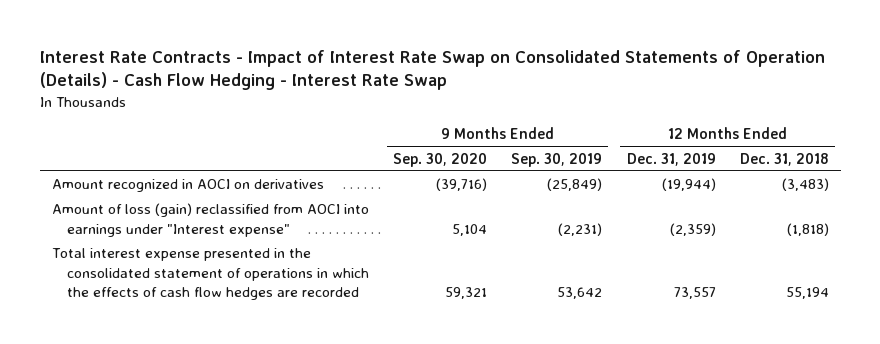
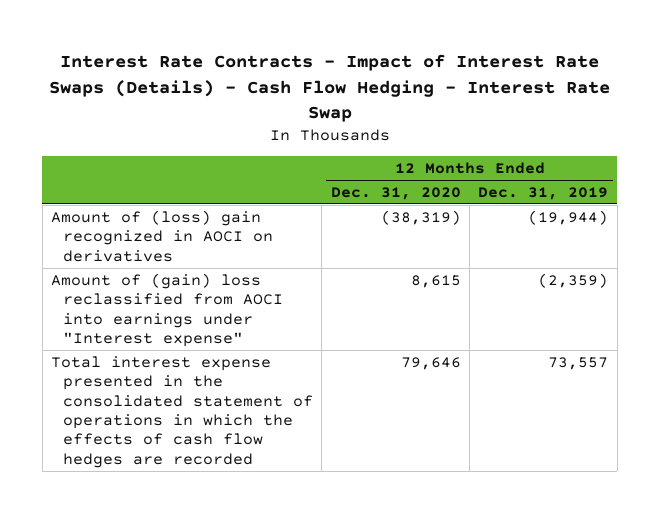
- Interest Rate Contracts - Impact of Interest Rate Swap on Consolidated Statements of Operation (Details) - Cash Flow Hedging - Interest Rate Swap
+ Interest Rate Contracts - Impact of Interest Rate Swaps (Details) - Cash Flow Hedging - Interest Rate Swap
- | 9 Months Ended Sep. 30, 2020 | 9 Months Ended Sep. 30, 2019 | 12 Months Ended Dec. 31, 2019 | 12 Months Ended Dec. 31, 2018
+ | 12 Months Ended Dec. 31, 2020 | 12 Months Ended Dec. 31, 2019
- Amount recognized in AOCI on derivatives | (39,716) | (25,849) | (19,944) | (3,483)
- Amount of loss (gain) reclassified from AOCI into earnings under "Interest expense" | 5,104 | (2,231) | (2,359) | (1,818)
+ Amount of (loss) gain recognized in AOCI on derivatives | (38,319) | (19,944)
+ Amount of (gain) loss reclassified from AOCI into earnings under "Interest expense" | 8,615 | (2,359)

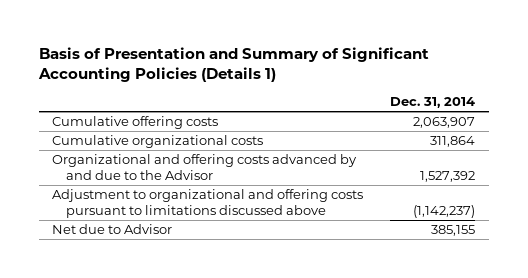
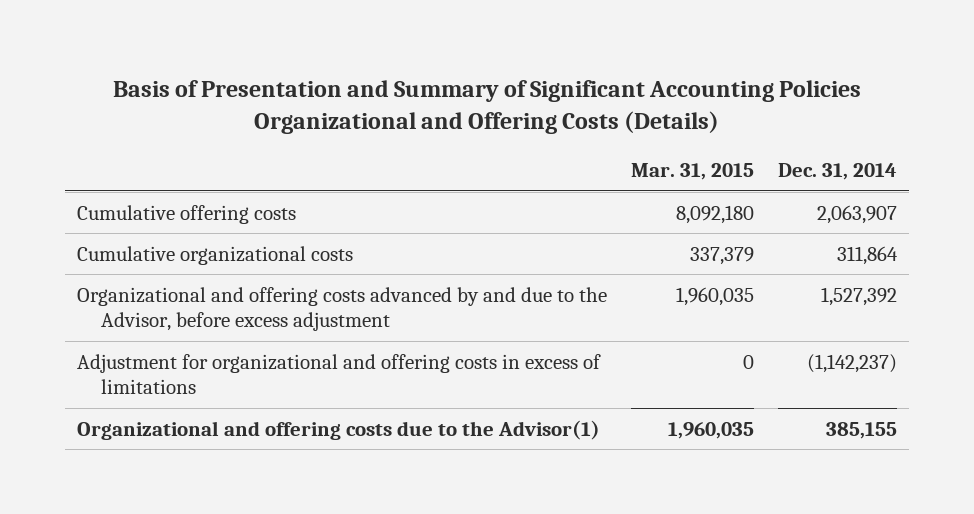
- Basis of Presentation and Summary of Significant Accounting Policies (Details 1)
+ Basis of Presentation and Summary of Significant Accounting Policies Organizational and Offering Costs (Details)
- | Dec. 31, 2014
+ | Mar. 31, 2015 | Dec. 31, 2014
- Organizational and offering costs advanced by and due to the Advisor | 1,527,392
- Adjustment to organizational and offering costs pursuant to limitations discussed above | (1,142,237)
- Net due to Advisor | 385,155
+ Organizational and offering costs advanced by and due to the Advisor, before excess adjustment | 1,960,035 | 1,527,392
+ Adjustment for organizational and offering costs in excess of limitations | 0 | (1,142,237)
+ Organizational and offering costs due to the Advisor(1) | 1,960,035 | 385,155

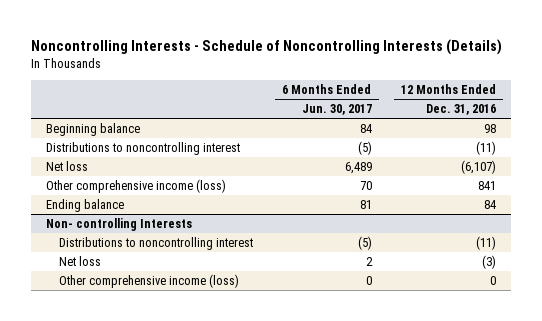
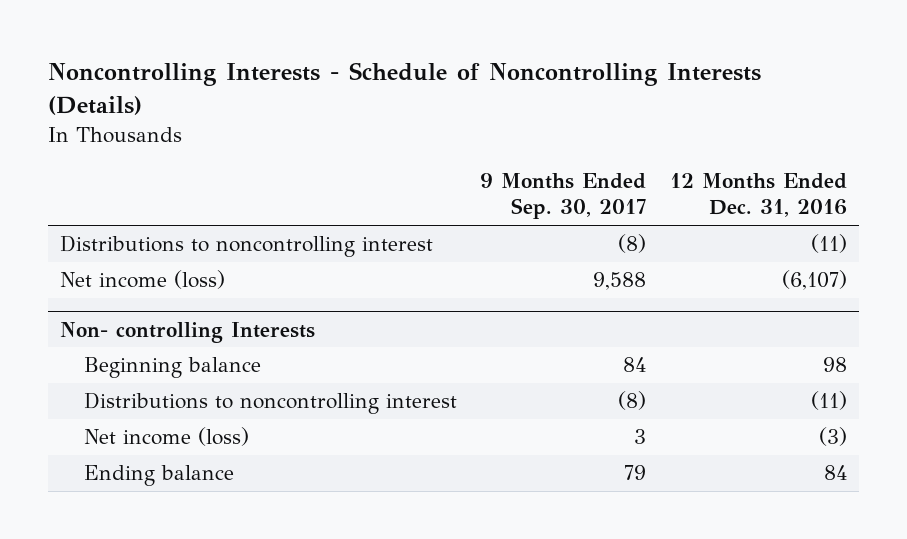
- | 6 Months Ended Jun. 30, 2017 | 12 Months Ended Dec. 31, 2016
+ | 9 Months Ended Sep. 30, 2017 | 12 Months Ended Dec. 31, 2016
- Beginning balance | 84 | 98
- Net loss | 6,489 | (6,107)
- Other comprehensive income (loss) | 70 | 841
- Ending balance | 81 | 84
+ Net income (loss) | 9,588 | (6,107)
@ Non- controlling Interests
+ Beginning balance | 84 | 98
- Net loss | 2 | (3)
- Other comprehensive income (loss) | 0 | 0
+ Net income (loss) | 3 | (3)
+ Ending balance | 79 | 84

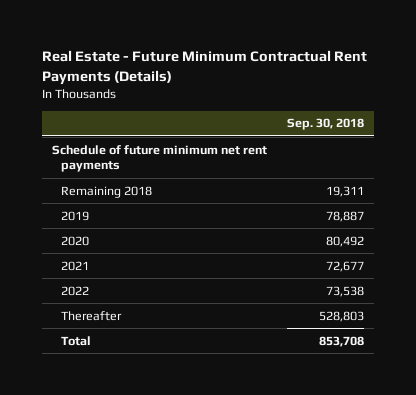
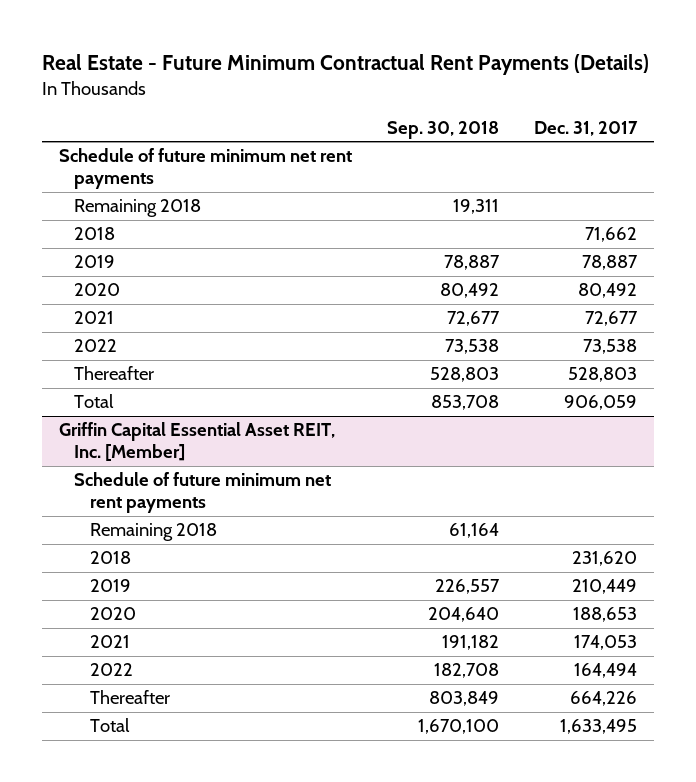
- | Sep. 30, 2018
+ | Sep. 30, 2018 | Dec. 31, 2017
+ 2018 | | 71,662
+ Griffin Capital Essential Asset REIT, Inc. [Member]
+ Schedule of future minimum net rent payments
+ Remaining 2018 | 61,164 |
+ 2018 | | 231,620
+ 2019 | 226,557 | 210,449
+ 2020 | 204,640 | 188,653
+ 2021 | 191,182 | 174,053
+ 2022 | 182,708 | 164,494
+ Thereafter | 803,849 | 664,226
+ Total | 1,670,100 | 1,633,495

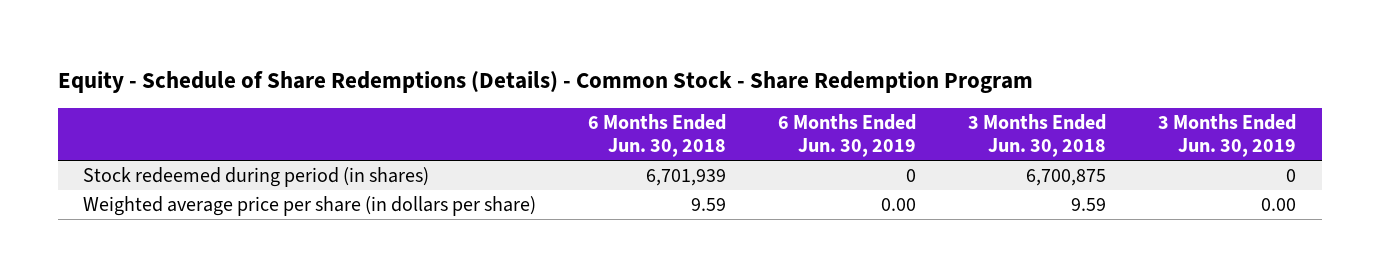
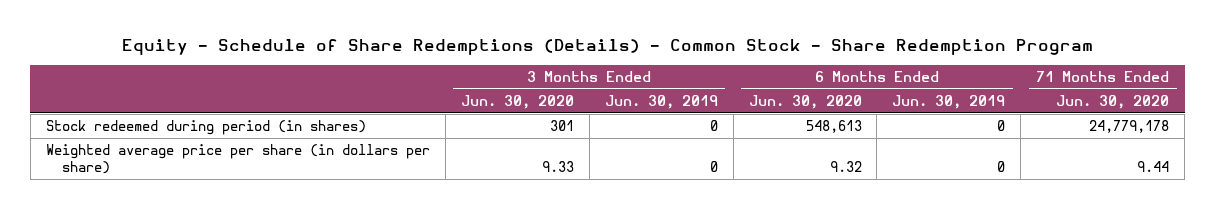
- | 6 Months Ended Jun. 30, 2018 | 6 Months Ended Jun. 30, 2019 | 3 Months Ended Jun. 30, 2018 | 3 Months Ended Jun. 30, 2019
+ | 3 Months Ended Jun. 30, 2020 | 3 Months Ended Jun. 30, 2019 | 6 Months Ended Jun. 30, 2020 | 6 Months Ended Jun. 30, 2019 | 71 Months Ended Jun. 30, 2020
- Weighted average price per share (in dollars per share) | 9.59 | 0.00 | 9.59 | 0.00
+ Weighted average price per share (in dollars per share) | 9.33 | 0 | 9.32 | 0 | 9.44

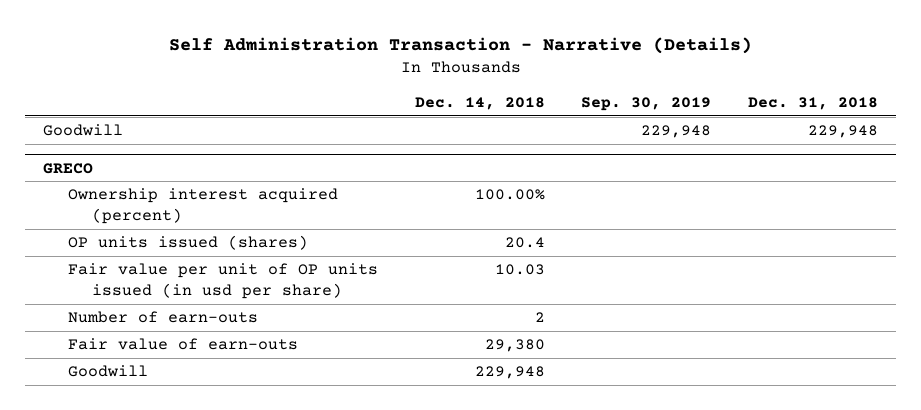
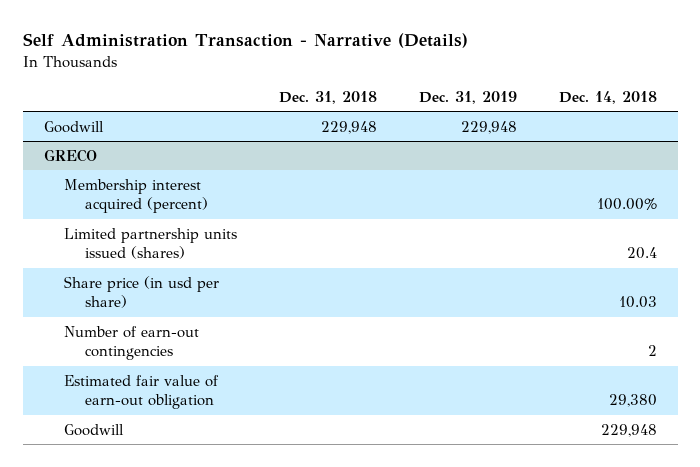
- | Dec. 14, 2018 | Sep. 30, 2019 | Dec. 31, 2018
+ | Dec. 31, 2018 | Dec. 31, 2019 | Dec. 14, 2018
@ GRECO
- Ownership interest acquired (percent) | 100.00% | |
- OP units issued (shares) | 20.4 | |
- Fair value per unit of OP units issued (in usd per share) | 10.03 | |
- Number of earn-outs | 2 | |
- Fair value of earn-outs | 29,380 | |
+ Membership interest acquired (percent) | | | 100.00%
+ Limited partnership units issued (shares) | | | 20.4
+ Share price (in usd per share) | | | 10.03
+ Number of earn-out contingencies | | | 2
+ Estimated fair value of earn-out obligation | | | 29,380

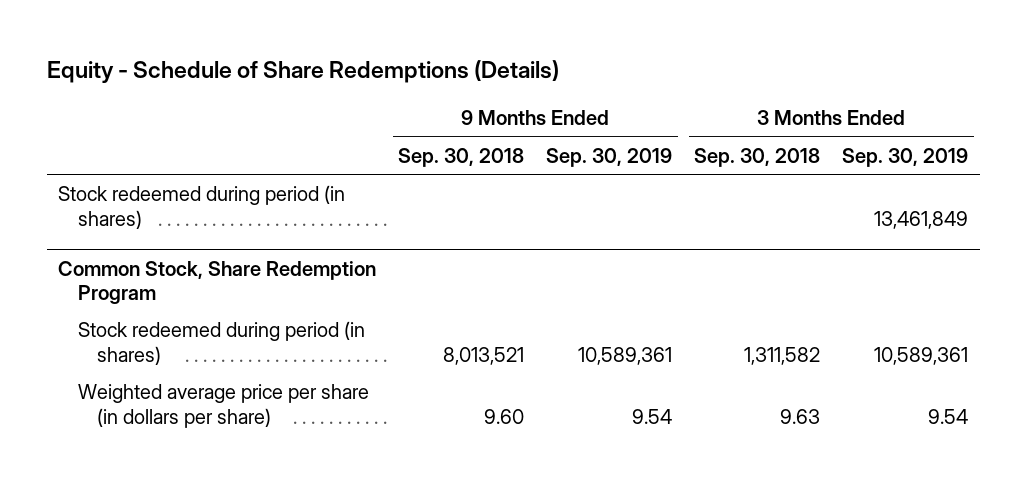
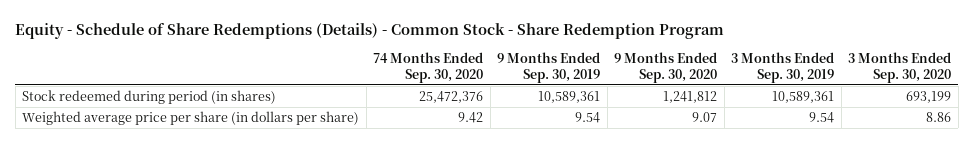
- Equity - Schedule of Share Redemptions (Details)
+ Equity - Schedule of Share Redemptions (Details) - Common Stock - Share Redemption Program
- | 9 Months Ended Sep. 30, 2018 | 9 Months Ended Sep. 30, 2019 | 3 Months Ended Sep. 30, 2018 | 3 Months Ended Sep. 30, 2019
+ | 74 Months Ended Sep. 30, 2020 | 9 Months Ended Sep. 30, 2019 | 9 Months Ended Sep. 30, 2020 | 3 Months Ended Sep. 30, 2019 | 3 Months Ended Sep. 30, 2020
- Stock redeemed during period (in shares) | | | | 13,461,849
- Common Stock, Share Redemption Program

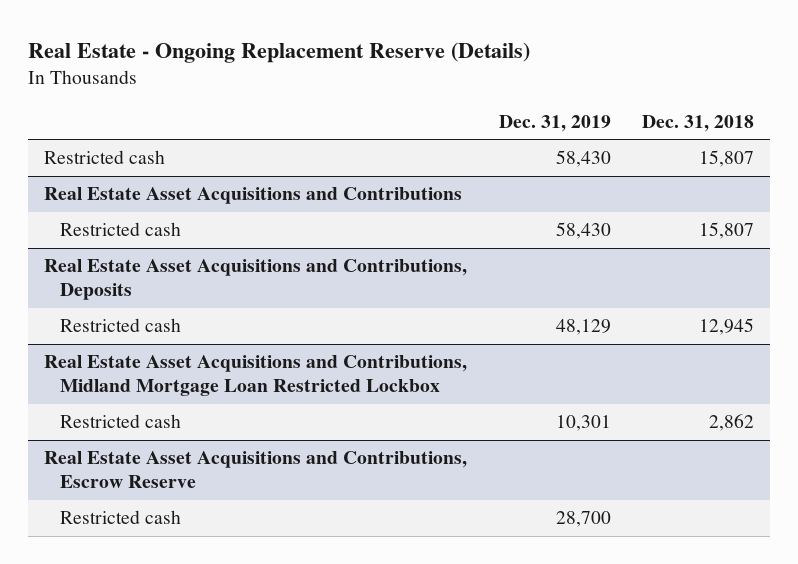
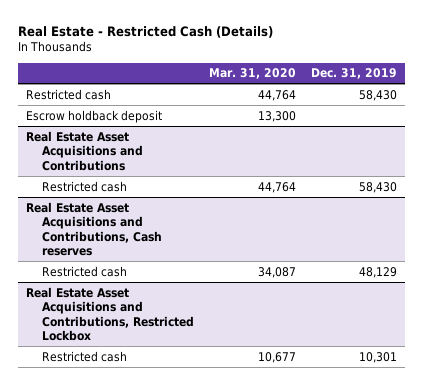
- Real Estate - Ongoing Replacement Reserve (Details)
+ Real Estate - Restricted Cash (Details)
- | Dec. 31, 2019 | Dec. 31, 2018
+ | Mar. 31, 2020 | Dec. 31, 2019
+ Escrow holdback deposit | 13,300 |
- Real Estate Asset Acquisitions and Contributions, Deposits
+ Real Estate Asset Acquisitions and Contributions, Cash reserves
- Real Estate Asset Acquisitions and Contributions, Midland Mortgage Loan Restricted Lockbox
+ Real Estate Asset Acquisitions and Contributions, Restricted Lockbox
- Real Estate Asset Acquisitions and Contributions, Escrow Reserve
- Restricted cash | 28,700 |

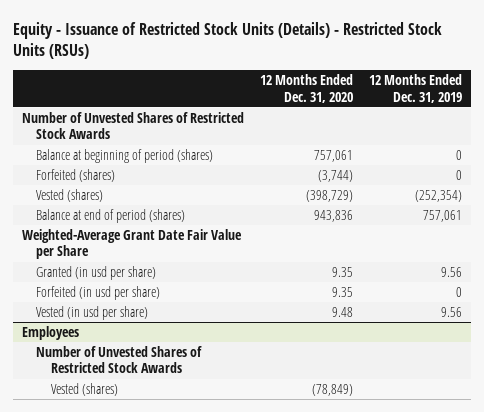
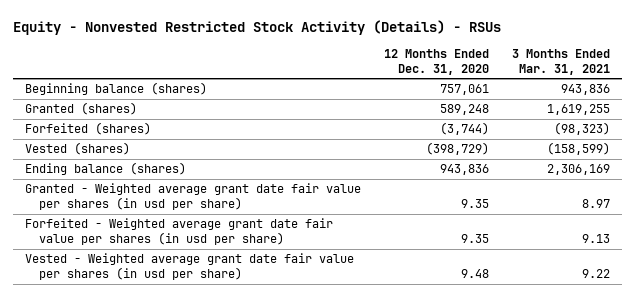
- Equity - Issuance of Restricted Stock Units (Details) - Restricted Stock Units (RSUs)
+ Equity - Nonvested Restricted Stock Activity (Details) - RSUs
- | 12 Months Ended Dec. 31, 2020 | 12 Months Ended Dec. 31, 2019
+ | 12 Months Ended Dec. 31, 2020 | 3 Months Ended Mar. 31, 2021
- Number of Unvested Shares of Restricted Stock Awards
- Balance at beginning of period (shares) | 757,061 | 0
+ Beginning balance (shares) | 757,061 | 943,836
+ Granted (shares) | 589,248 | 1,619,255
- Balance at end of period (shares) | 943,836 | 757,061
- Weighted-Average Grant Date Fair Value per Share
- Granted (in usd per share) | 9.35 | 9.56
- Forfeited (in usd per share) | 9.35 | 0
- Vested (in usd per share) | 9.48 | 9.56
- Employees
- Number of Unvested Shares of Restricted Stock Awards
- Vested (shares) | (78,849) |
+ Ending balance (shares) | 943,836 | 2,306,169
+ Granted - Weighted average grant date fair value per shares (in usd per share) | 9.35 | 8.97
+ Forfeited - Weighted average grant date fair value per shares (in usd per share) | 9.35 | 9.13
+ Vested - Weighted average grant date fair value per shares (in usd per share) | 9.48 | 9.22

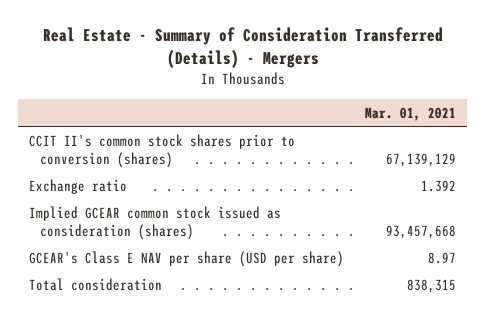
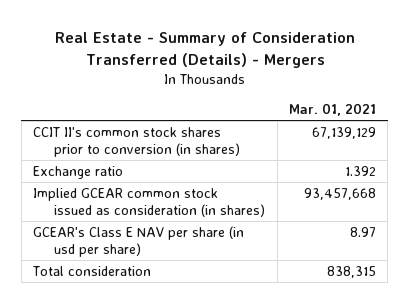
- CCIT II's common stock shares prior to conversion (shares) | 67,139,129
+ CCIT II's common stock shares prior to conversion (in shares) | 67,139,129
- Implied GCEAR common stock issued as consideration (shares) | 93,457,668
- GCEAR's Class E NAV per share (USD per share) | 8.97
+ Implied GCEAR common stock issued as consideration (in shares) | 93,457,668
+ GCEAR's Class E NAV per share (in usd per share) | 8.97

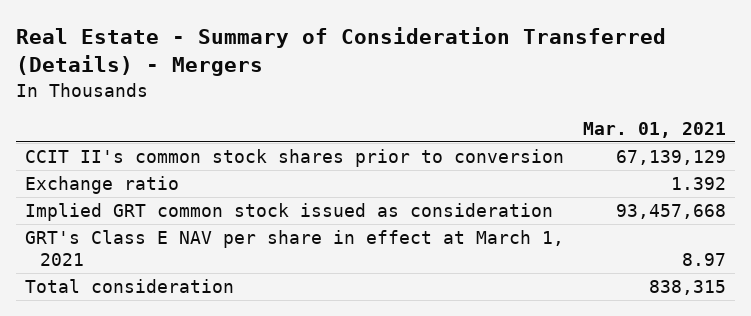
- CCIT II's common stock shares prior to conversion (in shares) | 67,139,129
+ CCIT II's common stock shares prior to conversion | 67,139,129
- Implied GCEAR common stock issued as consideration (in shares) | 93,457,668
- GCEAR's Class E NAV per share (in usd per share) | 8.97
+ Implied GRT common stock issued as consideration | 93,457,668
+ GRT's Class E NAV per share in effect at March 1, 2021 | 8.97

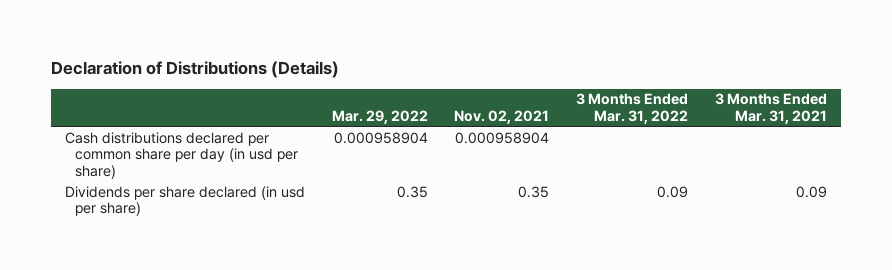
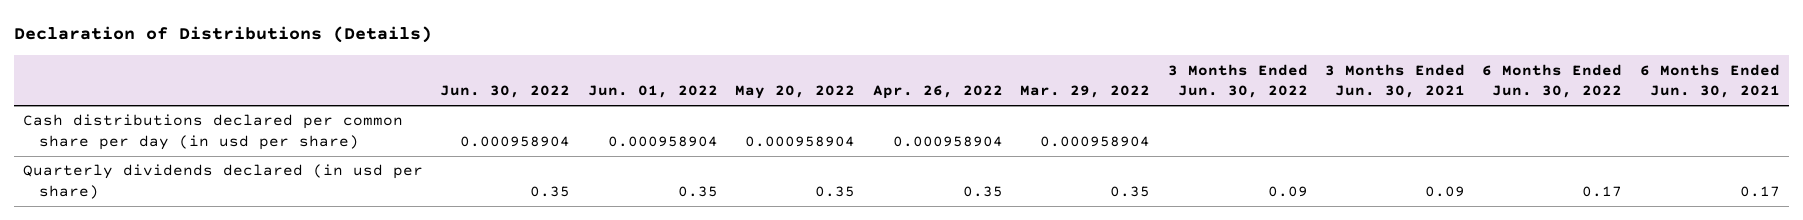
- | Mar. 29, 2022 | Nov. 02, 2021 | 3 Months Ended Mar. 31, 2022 | 3 Months Ended Mar. 31, 2021
+ | Jun. 30, 2022 | Jun. 01, 2022 | May 20, 2022 | Apr. 26, 2022 | Mar. 29, 2022 | 3 Months Ended Jun. 30, 2022 | 3 Months Ended Jun. 30, 2021 | 6 Months Ended Jun. 30, 2022 | 6 Months Ended Jun. 30, 2021
- Dividends per share declared (in usd per share) | 0.35 | 0.35 | 0.09 | 0.09
+ Quarterly dividends declared (in usd per share) | 0.35 | 0.35 | 0.35 | 0.35 | 0.35 | 0.09 | 0.09 | 0.17 | 0.17

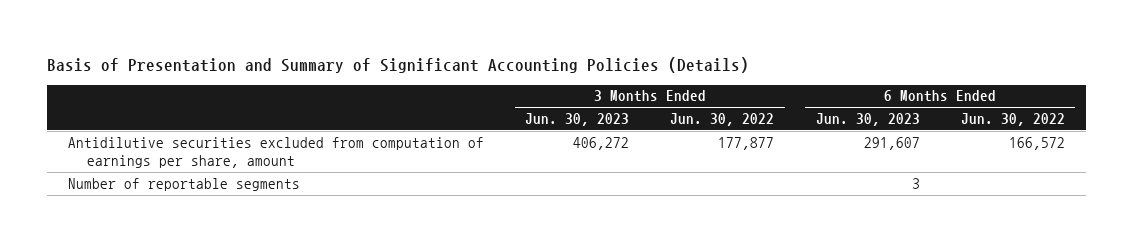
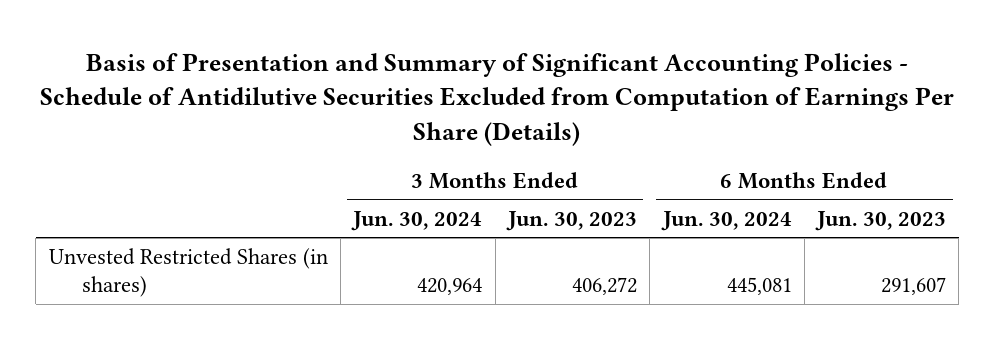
- Basis of Presentation and Summary of Significant Accounting Policies (Details)
+ Basis of Presentation and Summary of Significant Accounting Policies - Schedule of Antidilutive Securities Excluded from Computation of Earnings Per Share (Details)
- | 3 Months Ended Jun. 30, 2023 | 3 Months Ended Jun. 30, 2022 | 6 Months Ended Jun. 30, 2023 | 6 Months Ended Jun. 30, 2022
+ | 3 Months Ended Jun. 30, 2024 | 3 Months Ended Jun. 30, 2023 | 6 Months Ended Jun. 30, 2024 | 6 Months Ended Jun. 30, 2023
- Antidilutive securities excluded from computation of earnings per share, amount | 406,272 | 177,877 | 291,607 | 166,572
- Number of reportable segments | | | 3 |
+ Unvested Restricted Shares (in shares) | 420,964 | 406,272 | 445,081 | 291,607

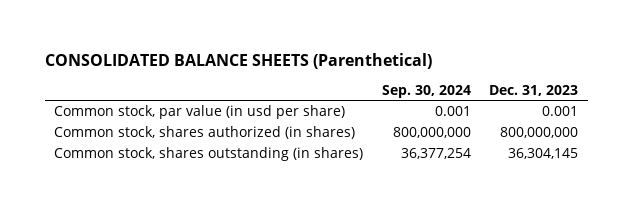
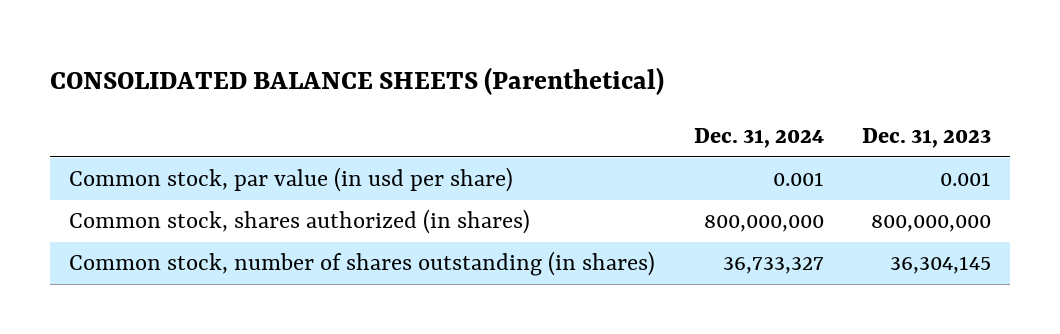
- | Sep. 30, 2024 | Dec. 31, 2023
+ | Dec. 31, 2024 | Dec. 31, 2023
- Common stock, shares outstanding (in shares) | 36,377,254 | 36,304,145
+ Common stock, number of shares outstanding (in shares) | 36,733,327 | 36,304,145

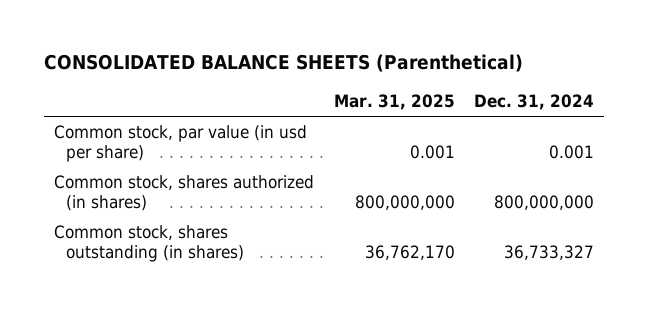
- | Dec. 31, 2024 | Dec. 31, 2023
+ | Mar. 31, 2025 | Dec. 31, 2024
- Common stock, number of shares outstanding (in shares) | 36,733,327 | 36,304,145
+ Common stock, shares outstanding (in shares) | 36,762,170 | 36,733,327

